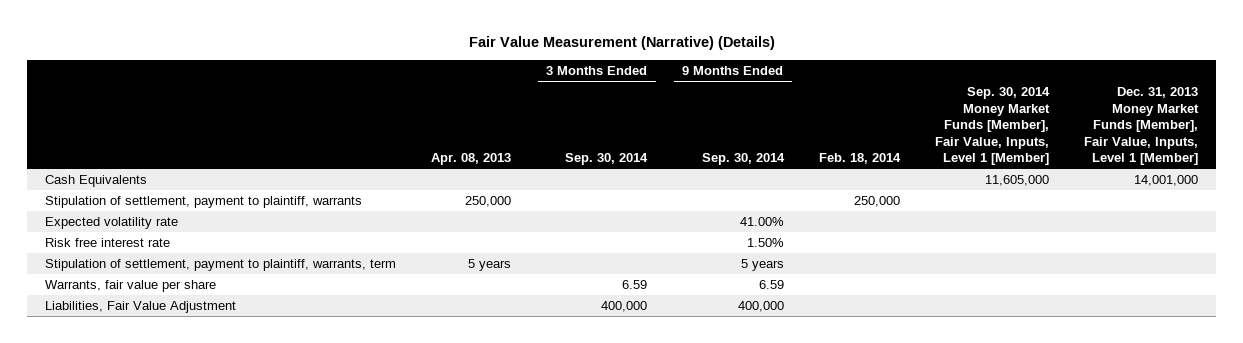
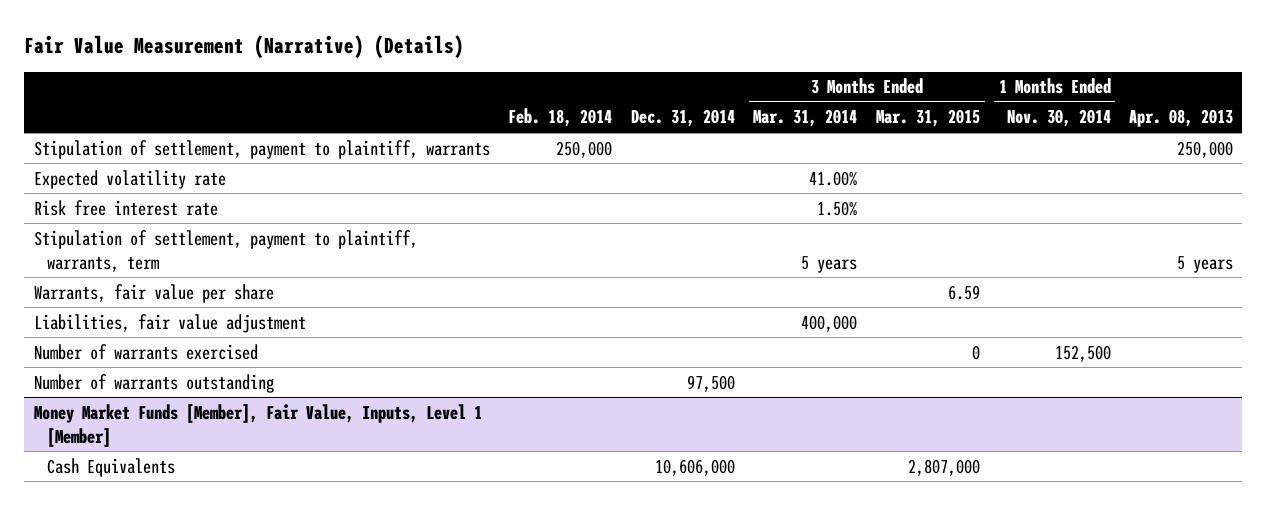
- | Apr. 08, 2013 | 3 Months Ended Sep. 30, 2014 | 9 Months Ended Sep. 30, 2014 | Feb. 18, 2014 | Sep. 30, 2014 Money Market Funds [Member], Fair Value, Inputs, Level 1 [Member] | Dec. 31, 2013 Money Market Funds [Member], Fair Value, Inputs, Level 1 [Member]
+ | Feb. 18, 2014 | Dec. 31, 2014 | 3 Months Ended Mar. 31, 2014 | 3 Months Ended Mar. 31, 2015 | 1 Months Ended Nov. 30, 2014 | Apr. 08, 2013
- Cash Equivalents | | | | | 11,605,000 | 14,001,000
- Liabilities, Fair Value Adjustment | | 400,000 | 400,000 | | |
+ Liabilities, fair value adjustment | | | 400,000 | | |
+ Number of warrants exercised | | | | 0 | 152,500 |
+ Number of warrants outstanding | | 97,500 | | | |
+ Money Market Funds [Member], Fair Value, Inputs, Level 1 [Member]
+ Cash Equivalents | | 10,606,000 | | 2,807,000 | |

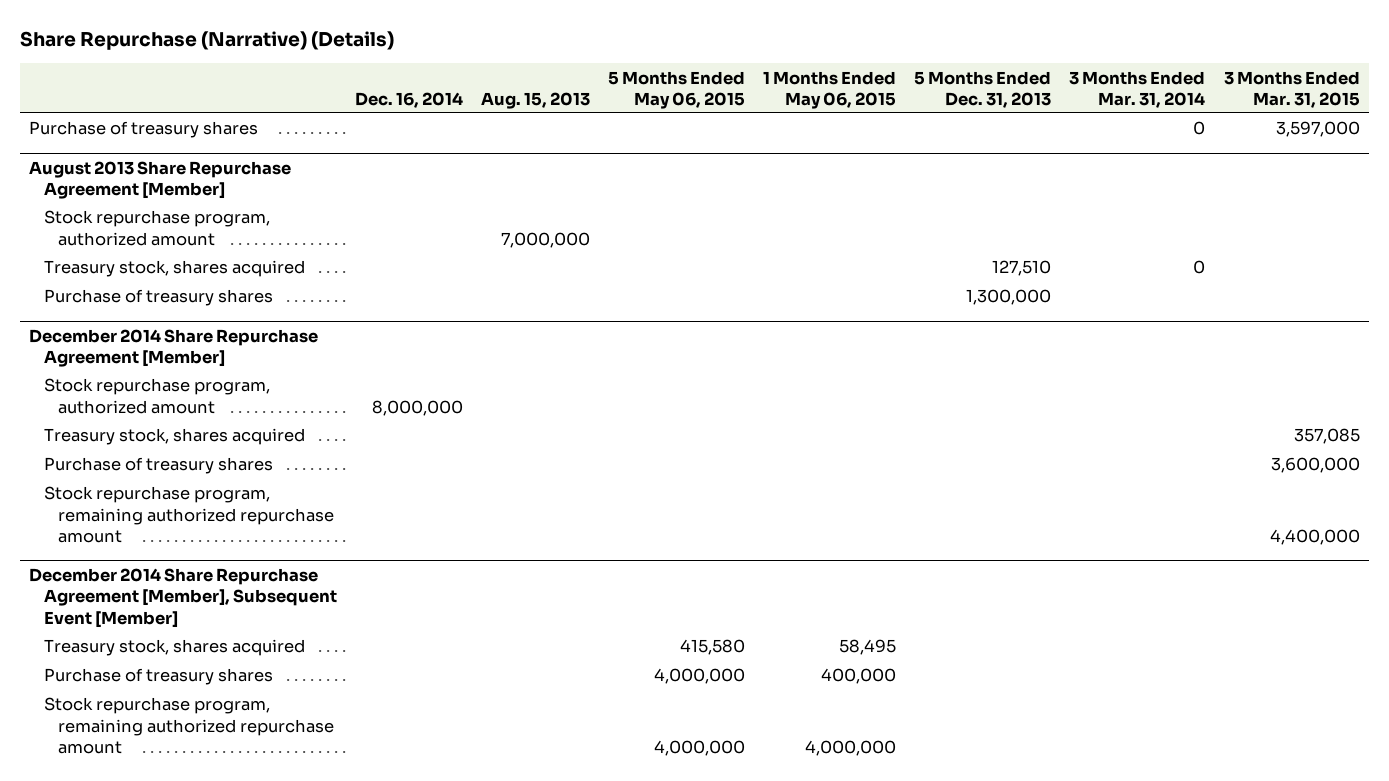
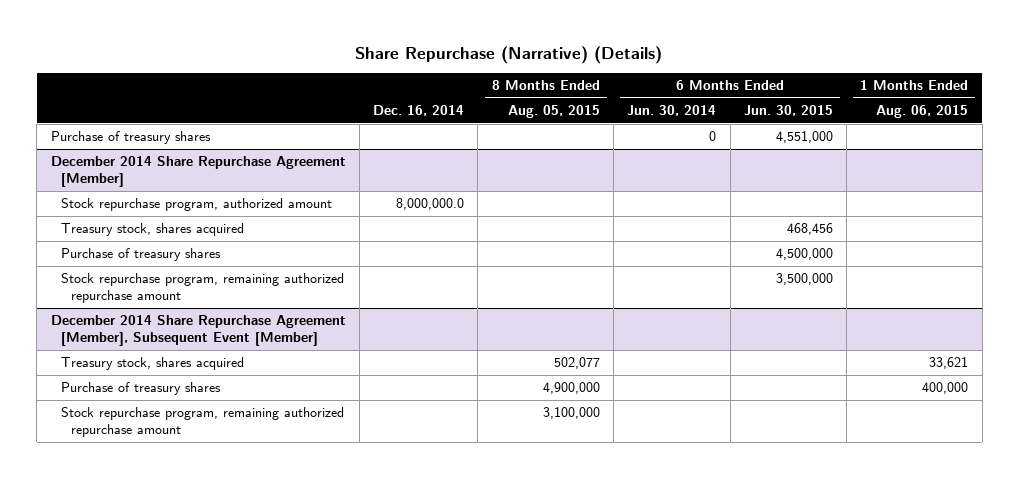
- | Dec. 16, 2014 | Aug. 15, 2013 | 5 Months Ended May 06, 2015 | 1 Months Ended May 06, 2015 | 5 Months Ended Dec. 31, 2013 | 3 Months Ended Mar. 31, 2014 | 3 Months Ended Mar. 31, 2015
+ | Dec. 16, 2014 | 8 Months Ended Aug. 05, 2015 | 6 Months Ended Jun. 30, 2014 | 6 Months Ended Jun. 30, 2015 | 1 Months Ended Aug. 06, 2015
- August 2013 Share Repurchase Agreement [Member]
- Stock repurchase program, authorized amount | | 7,000,000 | | | | |
- Treasury stock, shares acquired | | | | | 127,510 | 0 |
- Purchase of treasury shares | | | | | 1,300,000 | |
@ December 2014 Share Repurchase Agreement [Member]
- Stock repurchase program, authorized amount | 8,000,000 | | | | | |
+ Stock repurchase program, authorized amount | 8,000,000.0 | | | |

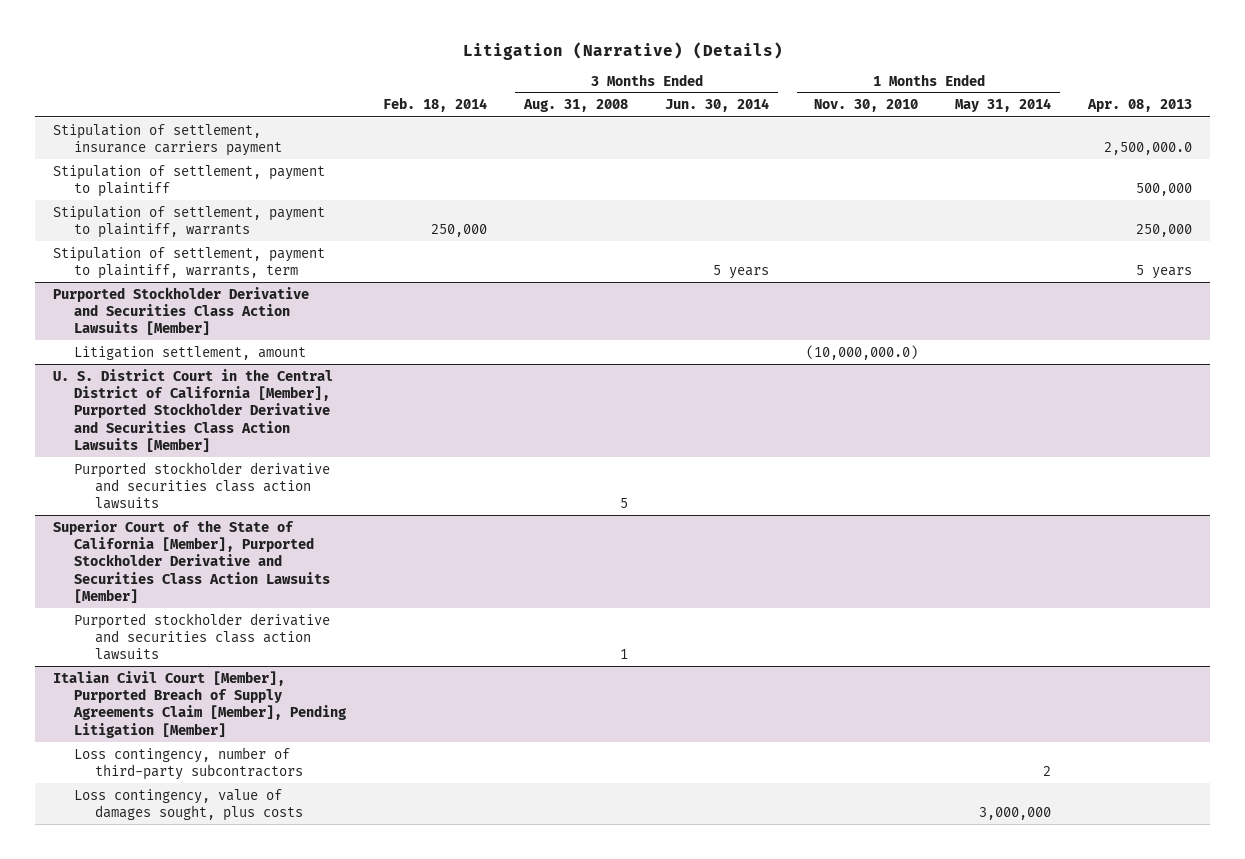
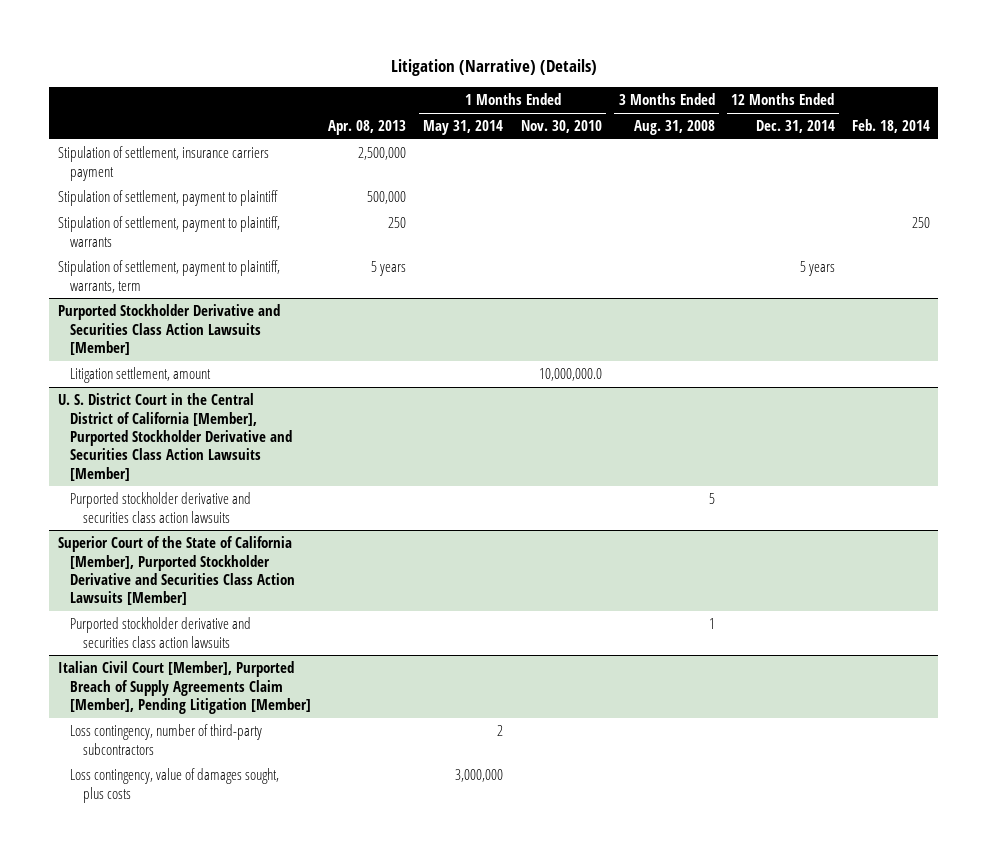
- | Feb. 18, 2014 | 3 Months Ended Aug. 31, 2008 | 3 Months Ended Jun. 30, 2014 | 1 Months Ended Nov. 30, 2010 | 1 Months Ended May 31, 2014 | Apr. 08, 2013
+ | Apr. 08, 2013 | 1 Months Ended May 31, 2014 | 1 Months Ended Nov. 30, 2010 | 3 Months Ended Aug. 31, 2008 | 12 Months Ended Dec. 31, 2014 | Feb. 18, 2014
- Stipulation of settlement, insurance carriers payment | | | | | | 2,500,000.0
+ Stipulation of settlement, insurance carriers payment | 2,500,000 | | | | |
- Stipulation of settlement, payment to plaintiff, warrants | 250,000 | | | | | 250,000
+ Stipulation of settlement, payment to plaintiff, warrants | 250 | | | | | 250
@ Purported Stockholder Derivative and Securities Class Action Lawsuits [Member]
- Litigation settlement, amount | | | | (10,000,000.0) | |
+ Litigation settlement, amount | | | 10,000,000.0 | | |

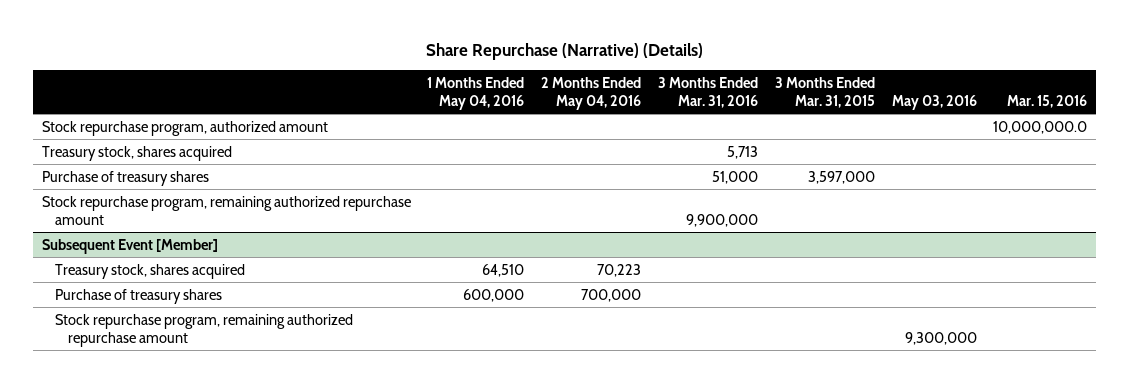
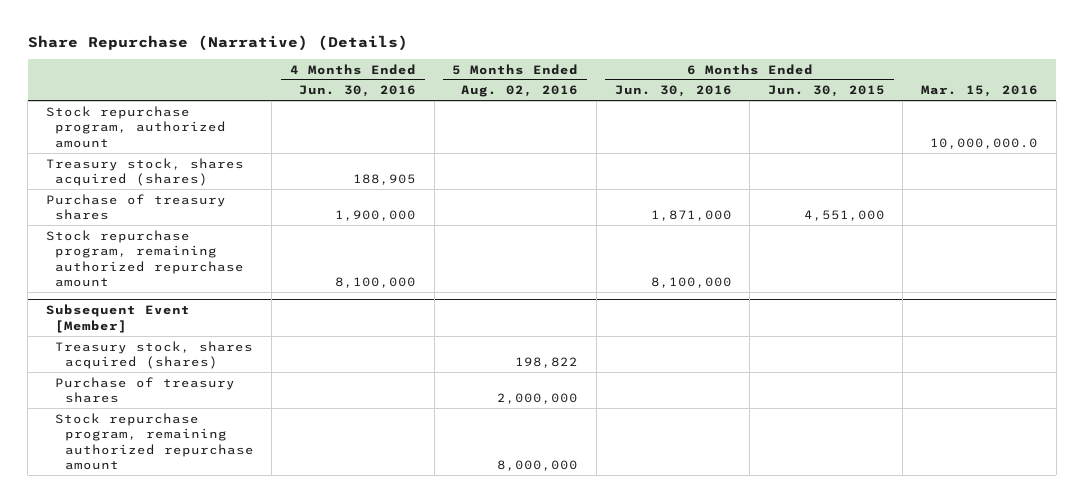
- | 1 Months Ended May 04, 2016 | 2 Months Ended May 04, 2016 | 3 Months Ended Mar. 31, 2016 | 3 Months Ended Mar. 31, 2015 | May 03, 2016 | Mar. 15, 2016
+ | 4 Months Ended Jun. 30, 2016 | 5 Months Ended Aug. 02, 2016 | 6 Months Ended Jun. 30, 2016 | 6 Months Ended Jun. 30, 2015 | Mar. 15, 2016
- Treasury stock, shares acquired | | | 5,713 | | |
+ Treasury stock, shares acquired (shares) | 188,905 | | | |
@ Subsequent Event [Member]
- Treasury stock, shares acquired | 64,510 | 70,223 | | | |
+ Treasury stock, shares acquired (shares) | | 198,822 | | |

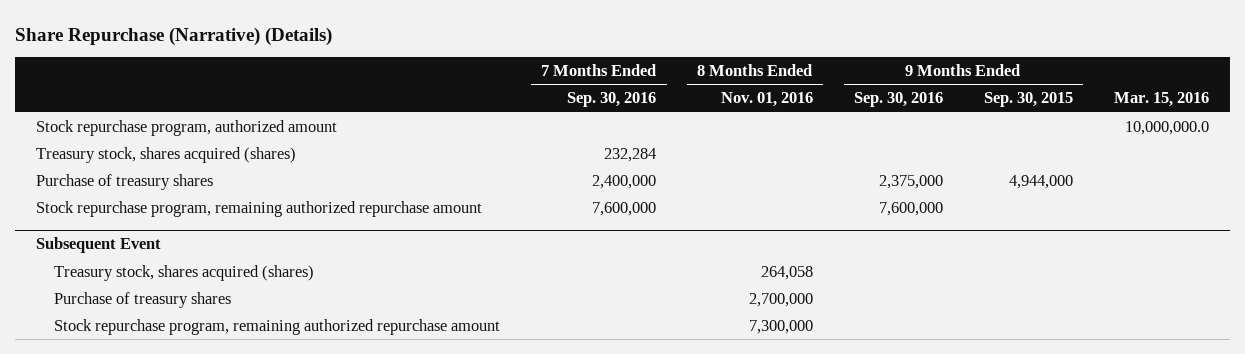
- | 4 Months Ended Jun. 30, 2016 | 5 Months Ended Aug. 02, 2016 | 6 Months Ended Jun. 30, 2016 | 6 Months Ended Jun. 30, 2015 | Mar. 15, 2016
+ | 7 Months Ended Sep. 30, 2016 | 8 Months Ended Nov. 01, 2016 | 9 Months Ended Sep. 30, 2016 | 9 Months Ended Sep. 30, 2015 | Mar. 15, 2016
- Subsequent Event [Member]
+ Subsequent Event

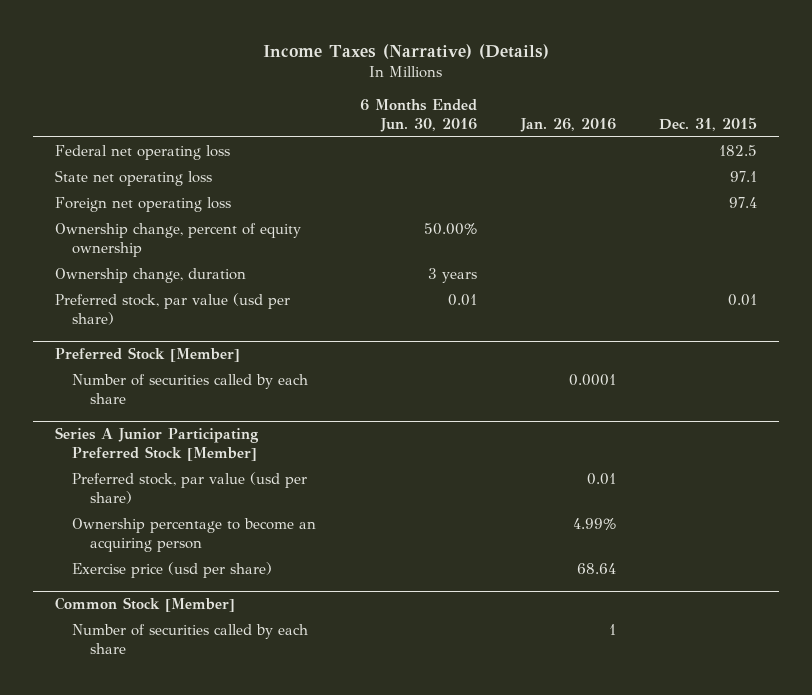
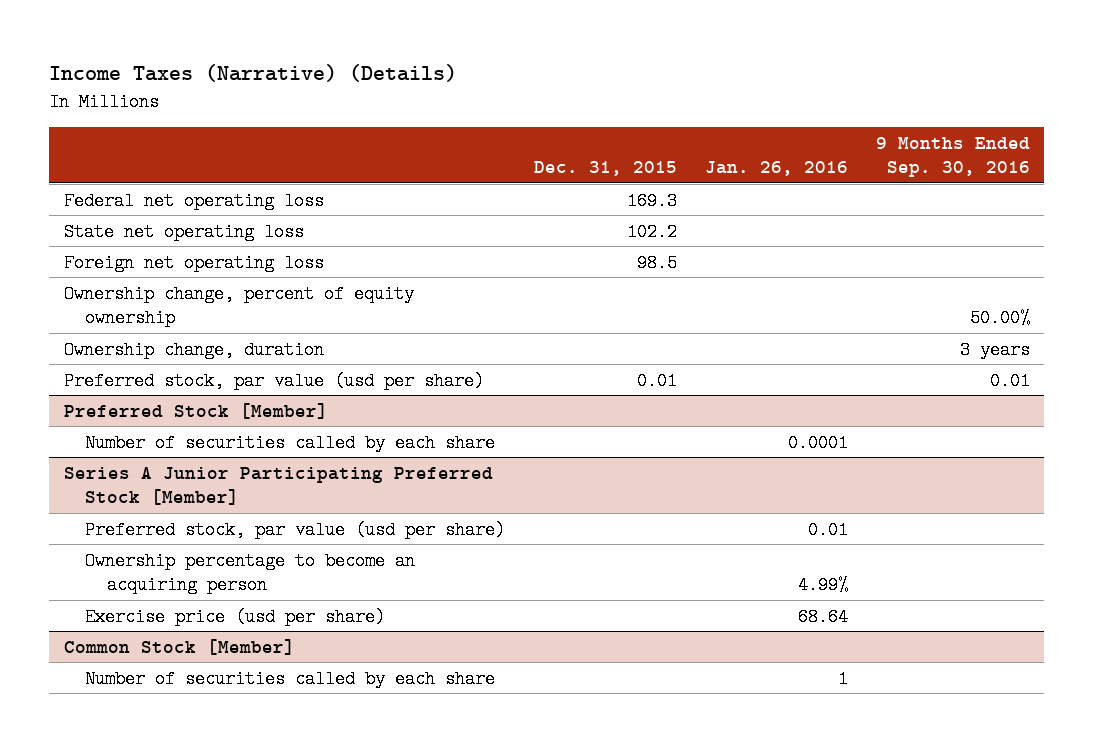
- | 6 Months Ended Jun. 30, 2016 | Jan. 26, 2016 | Dec. 31, 2015
+ | Dec. 31, 2015 | Jan. 26, 2016 | 9 Months Ended Sep. 30, 2016
- Federal net operating loss | | | 182.5
- State net operating loss | | | 97.1
- Foreign net operating loss | | | 97.4
+ Federal net operating loss | 169.3 | |
+ State net operating loss | 102.2 | |
+ Foreign net operating loss | 98.5 | |

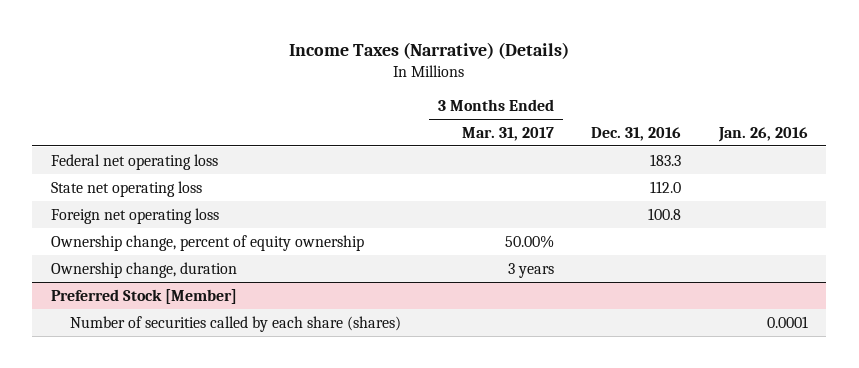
- | Dec. 31, 2015 | Jan. 26, 2016 | 9 Months Ended Sep. 30, 2016
+ | 3 Months Ended Mar. 31, 2017 | Dec. 31, 2016 | Jan. 26, 2016
- Preferred stock, par value (usd per share) | 0.01 | | 0.01
@ Preferred Stock [Member]
- Number of securities called by each share | | 0.0001 |
- Series A Junior Participating Preferred Stock [Member]
- Preferred stock, par value (usd per share) | | 0.01 |
- Ownership percentage to become an acquiring person | | 4.99% |
- Exercise price (usd per share) | | 68.64 |
- Common Stock [Member]
- Number of securities called by each share | | 1 |
@ Preferred Stock [Member]
+ Number of securities called by each share (shares) | | | 0.0001

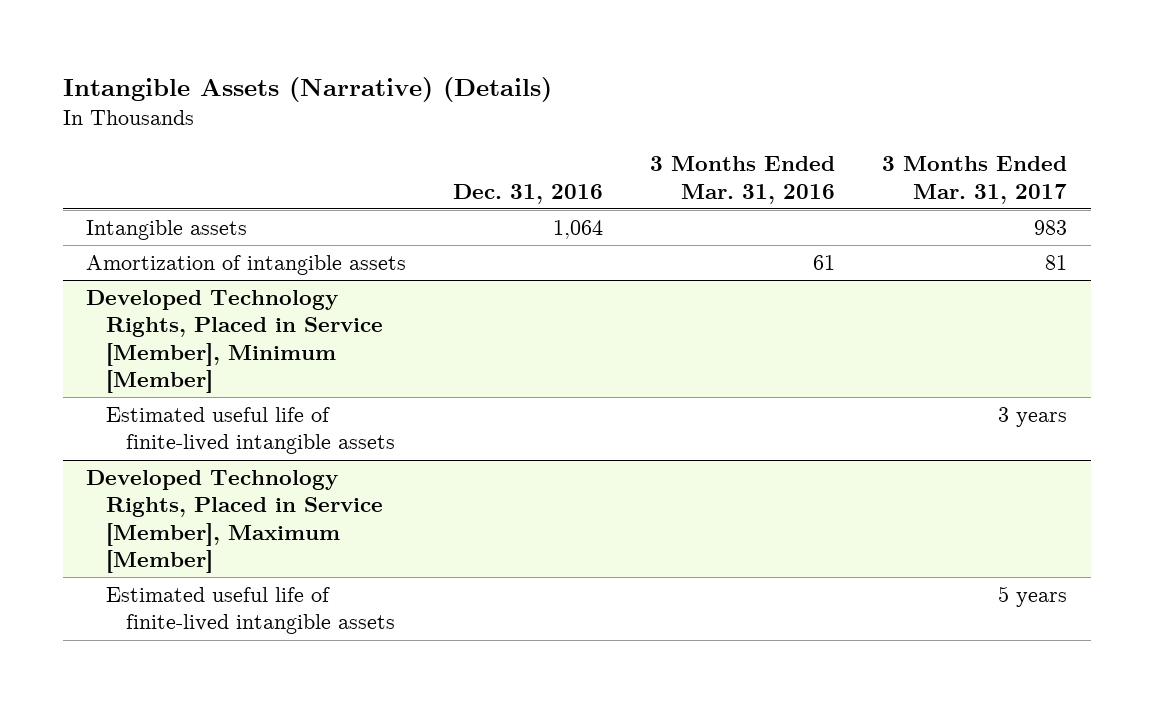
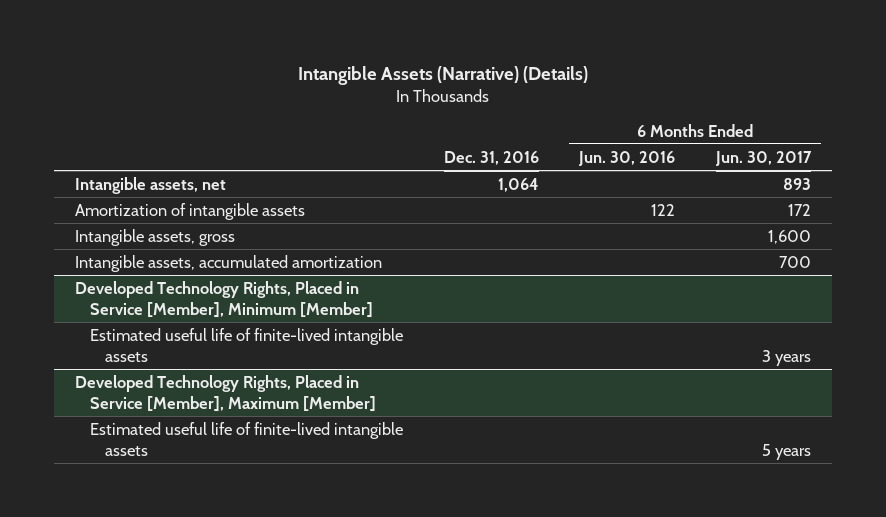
- | Dec. 31, 2016 | 3 Months Ended Mar. 31, 2016 | 3 Months Ended Mar. 31, 2017
+ | Dec. 31, 2016 | 6 Months Ended Jun. 30, 2016 | 6 Months Ended Jun. 30, 2017
- Intangible assets | 1,064 | | 983
+ Intangible assets, net | 1,064 | | 893
+ Intangible assets, gross | | | 1,600
+ Intangible assets, accumulated amortization | | | 700

